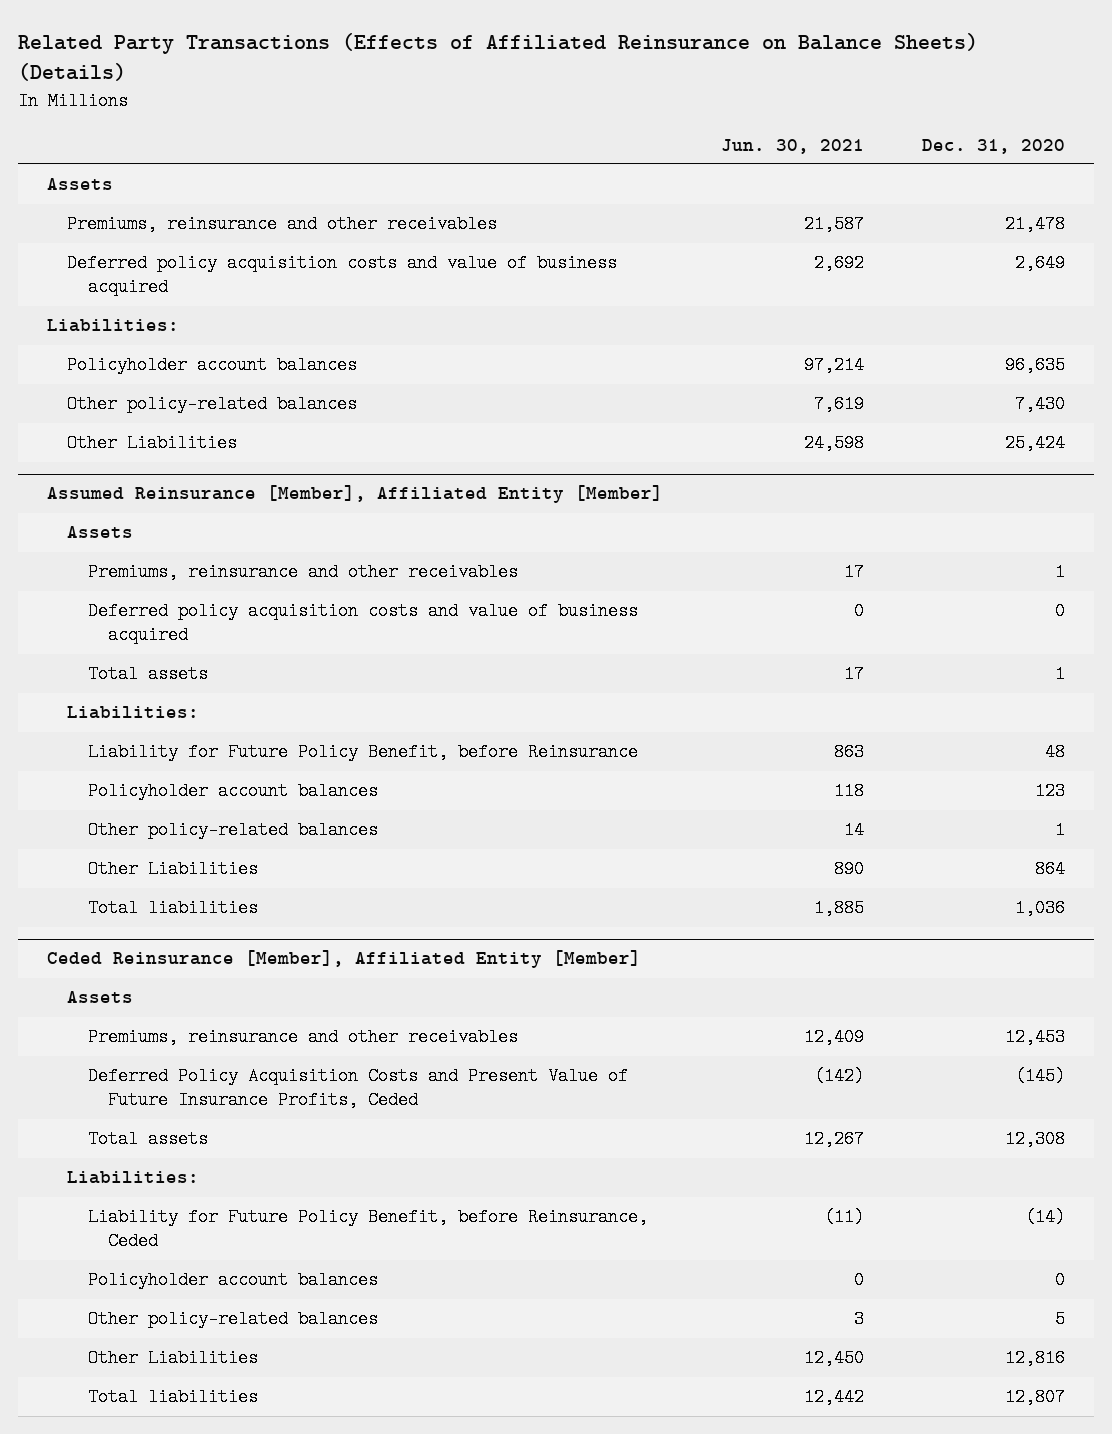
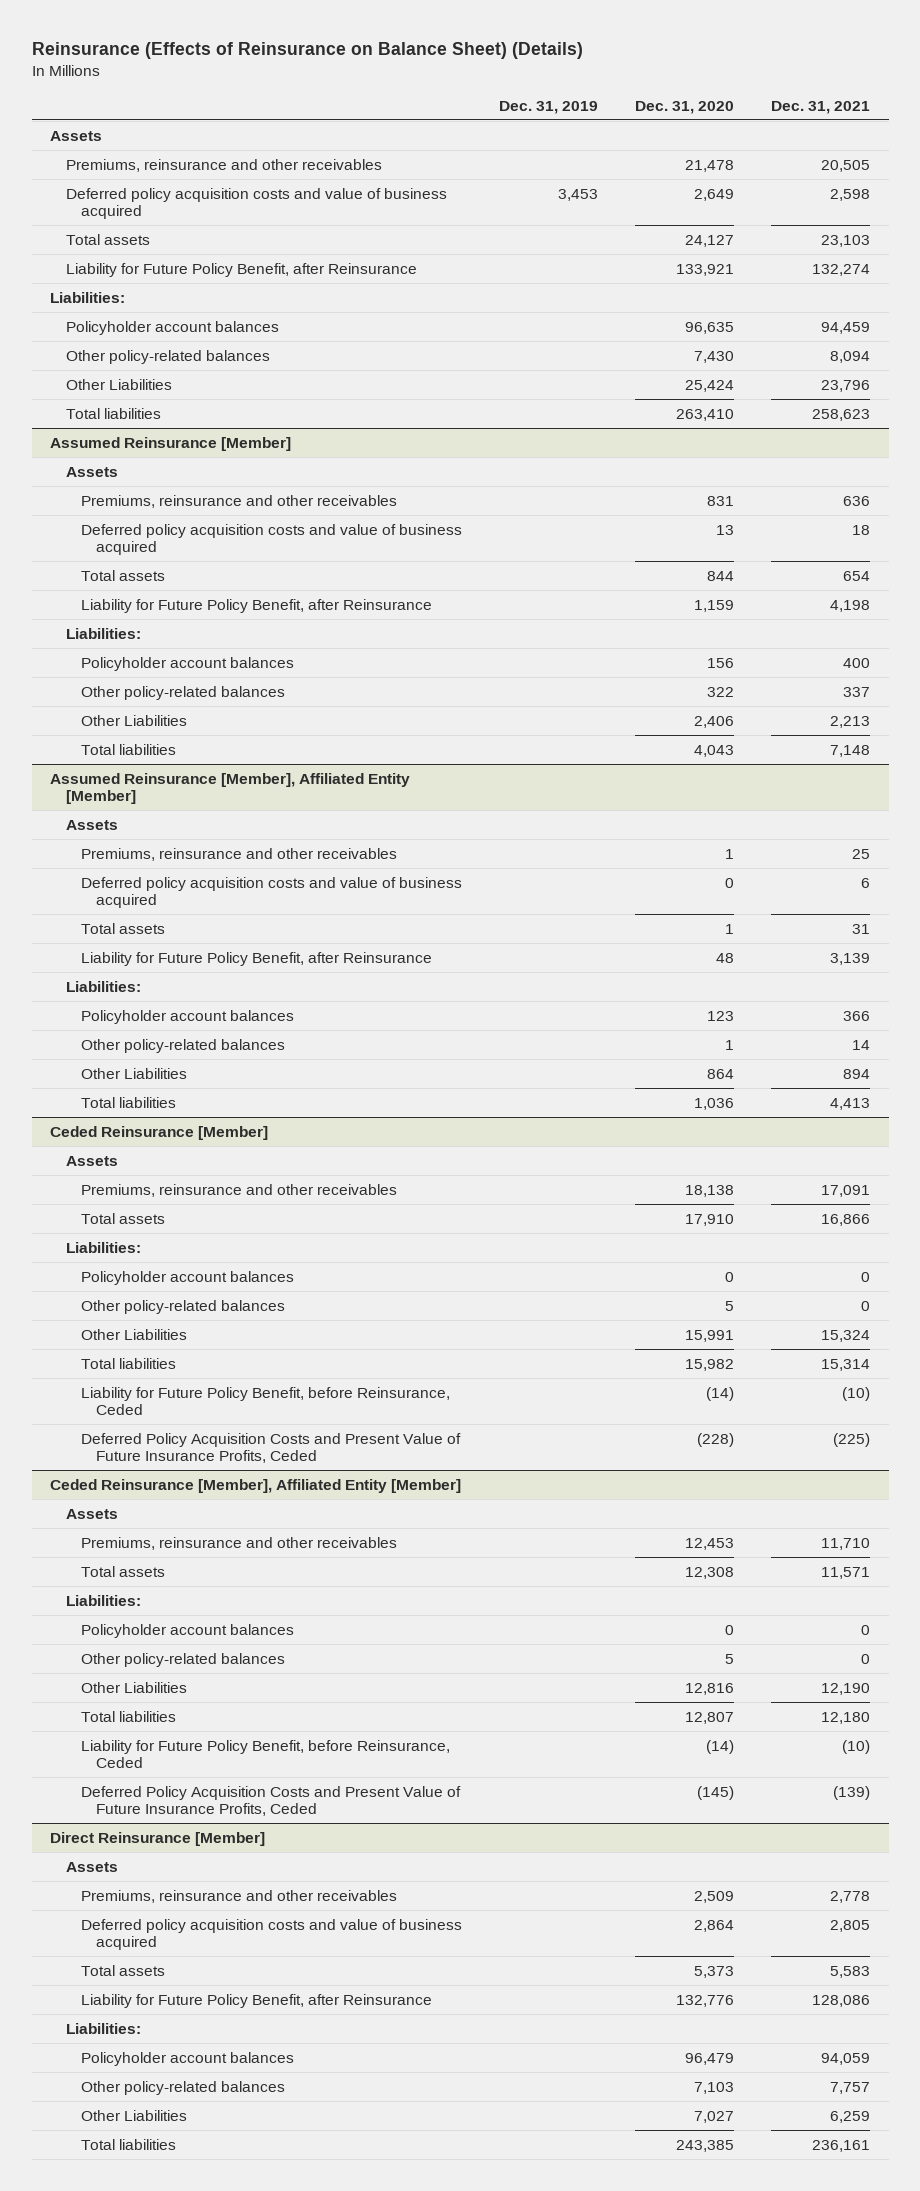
- Related Party Transactions (Effects of Affiliated Reinsurance on Balance Sheets) (Details)
+ Reinsurance (Effects of Reinsurance on Balance Sheet) (Details)
- | Jun. 30, 2021 | Dec. 31, 2020
+ | Dec. 31, 2019 | Dec. 31, 2020 | Dec. 31, 2021
+ Total assets | | 24,127 | 23,103
+ Liability for Future Policy Benefit, after Reinsurance | | 133,921 | 132,274
+ Total liabilities | | 263,410 | 258,623
+ Assumed Reinsurance [Member]
+ Assets
+ Premiums, reinsurance and other receivables | | 831 | 636
+ Deferred policy acquisition costs and value of business acquired | | 13 | 18
+ Total assets | | 844 | 654
+ Liability for Future Policy Benefit, after Reinsurance | | 1,159 | 4,198
+ Liabilities:
+ Policyholder account balances | | 156 | 400
+ Other policy-related balances | | 322 | 337
+ Other Liabilities | | 2,406 | 2,213
+ Total liabilities | | 4,043 | 7,148
@ Assumed Reinsurance [Member], Affiliated Entity [Member]
+ Liability for Future Policy Benefit, after Reinsurance | | 48 | 3,139
- Liability for Future Policy Benefit, before Reinsurance | 863 | 48
+ Ceded Reinsurance [Member]
+ Assets
+ Premiums, reinsurance and other receivables | | 18,138 | 17,091
+ Total assets | | 17,910 | 16,866
+ Liabilities:
+ Policyholder account balances | | 0 | 0
+ Other policy-related balances | | 5 | 0
+ Other Liabilities | | 15,991 | 15,324
+ Total liabilities | | 15,982 | 15,314
+ Liability for Future Policy Benefit, before Reinsurance, Ceded | | (14) | (10)
+ Deferred Policy Acquisition Costs and Present Value of Future Insurance Profits, Ceded | | (228) | (225)
@ Ceded Reinsurance [Member], Affiliated Entity [Member]
moved down: Liability for Future Policy Benefit, before Reinsurance, Ceded | | (14) | (10)
moved down: Deferred Policy Acquisition Costs and Present Value of Future Insurance Profits, Ceded | | (145) | (139)
+ Direct Reinsurance [Member]
+ Assets
+ Premiums, reinsurance and other receivables | | 2,509 | 2,778
+ Deferred policy acquisition costs and value of business acquired | | 2,864 | 2,805
+ Total assets | | 5,373 | 5,583
+ Liability for Future Policy Benefit, after Reinsurance | | 132,776 | 128,086
+ Liabilities:
+ Policyholder account balances | | 96,479 | 94,059
+ Other policy-related balances | | 7,103 | 7,757
+ Other Liabilities | | 7,027 | 6,259
+ Total liabilities | | 243,385 | 236,161

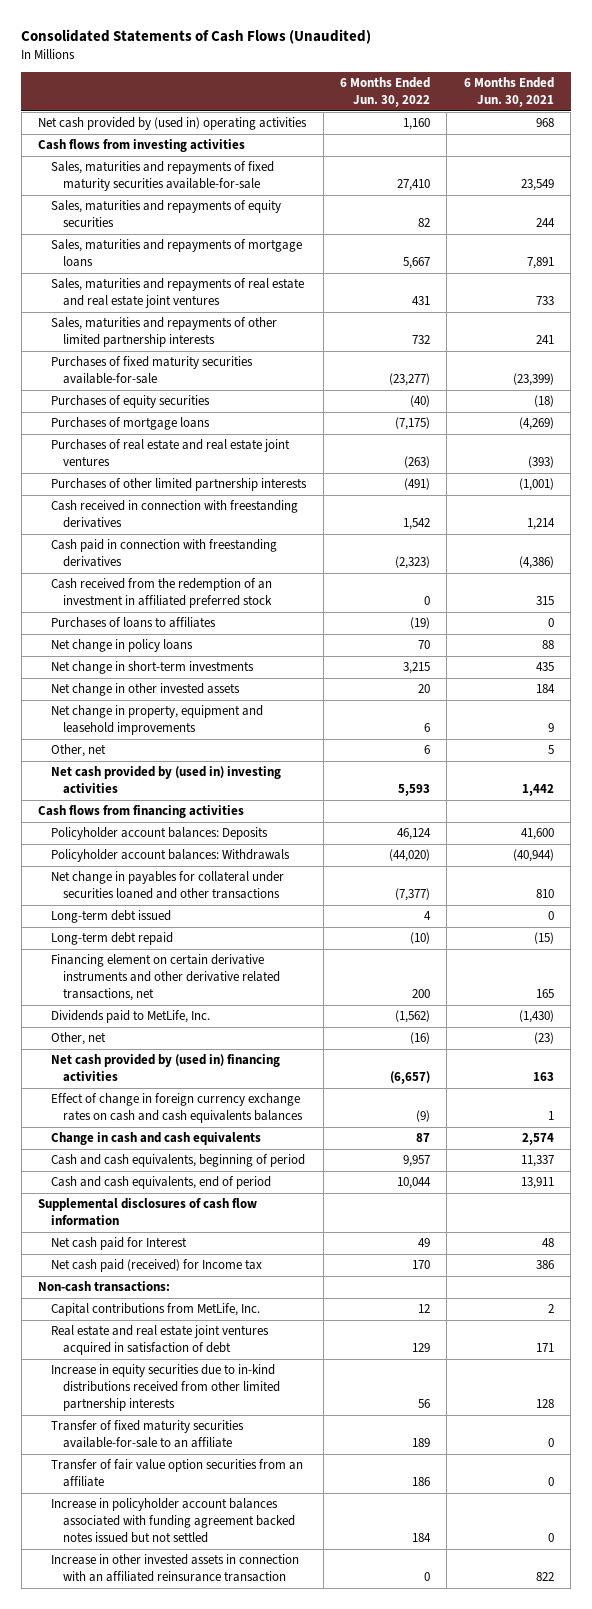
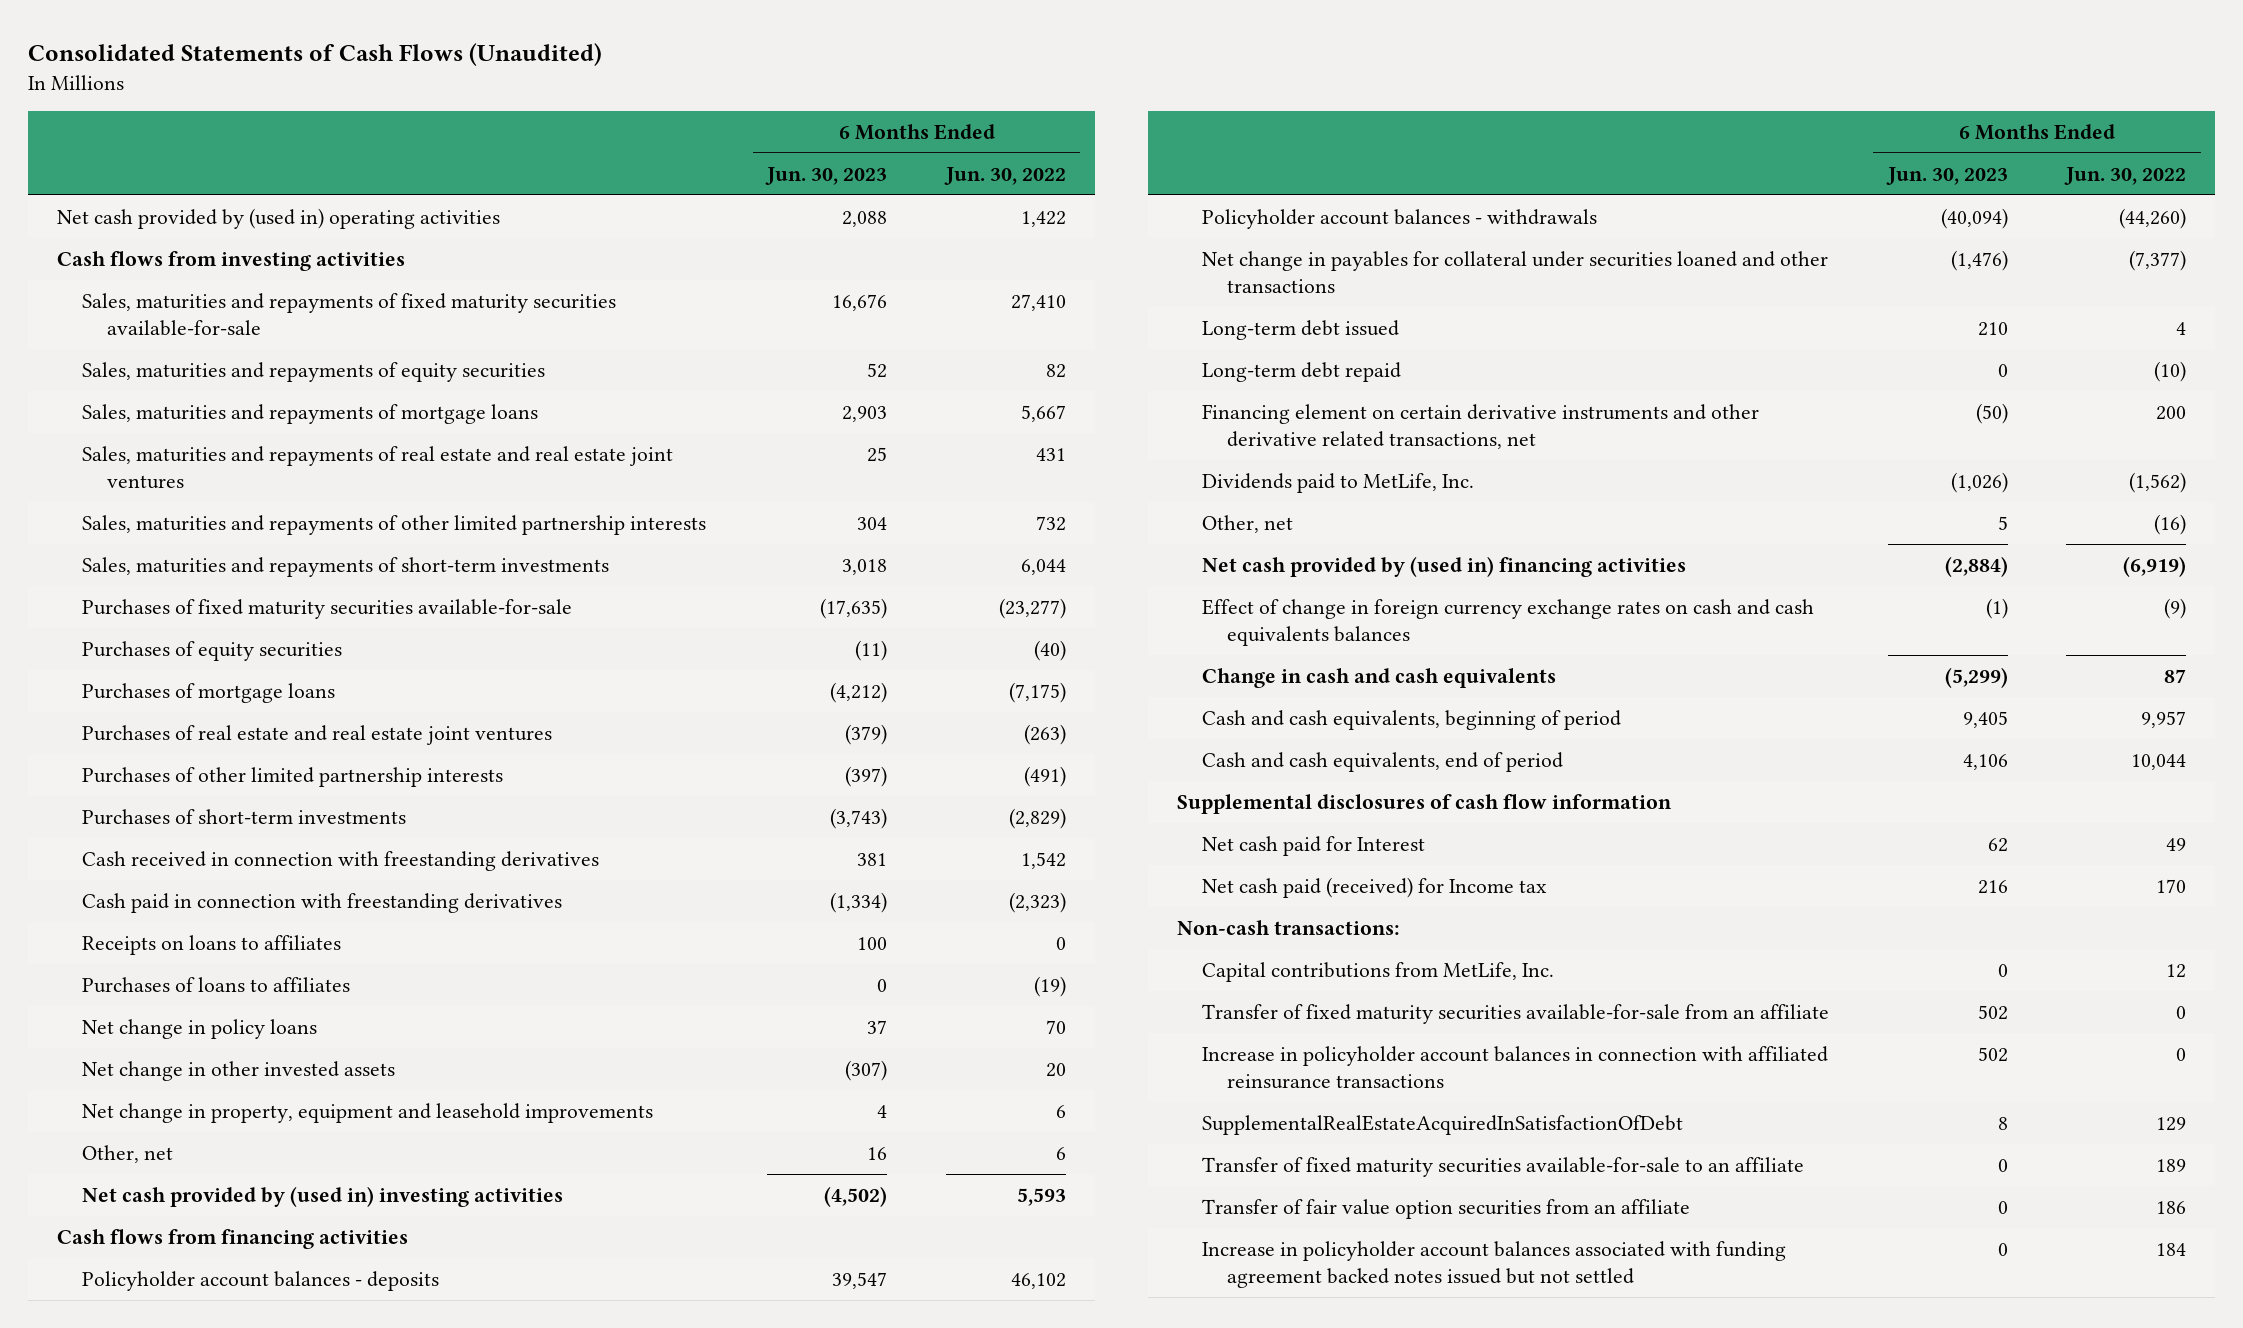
- | 6 Months Ended Jun. 30, 2022 | 6 Months Ended Jun. 30, 2021
+ | 6 Months Ended Jun. 30, 2023 | 6 Months Ended Jun. 30, 2022
- Net cash provided by (used in) operating activities | 1,160 | 968
+ Net cash provided by (used in) operating activities | 2,088 | 1,422
+ Sales, maturities and repayments of short-term investments | 3,018 | 6,044
+ Purchases of short-term investments | (3,743) | (2,829)
- Cash received from the redemption of an investment in affiliated preferred stock | 0 | 315
+ Receipts on loans to affiliates | 100 | 0
- Net change in short-term investments | 3,215 | 435
- Policyholder account balances: Deposits | 46,124 | 41,600
- Policyholder account balances: Withdrawals | (44,020) | (40,944)
+ Policyholder account balances - deposits | 39,547 | 46,102
+ Policyholder account balances - withdrawals | (40,094) | (44,260)
- Net cash provided by (used in) financing activities | (6,657) | 163
+ Net cash provided by (used in) financing activities | (2,884) | (6,919)
- Real estate and real estate joint ventures acquired in satisfaction of debt | 129 | 171
- Increase in equity securities due to in-kind distributions received from other limited partnership interests | 56 | 128
+ Transfer of fixed maturity securities available-for-sale from an affiliate | 502 | 0
+ Increase in policyholder account balances in connection with affiliated reinsurance transactions | 502 | 0
+ SupplementalRealEstateAcquiredInSatisfactionOfDebt | 8 | 129
- Increase in other invested assets in connection with an affiliated reinsurance transaction | 0 | 822

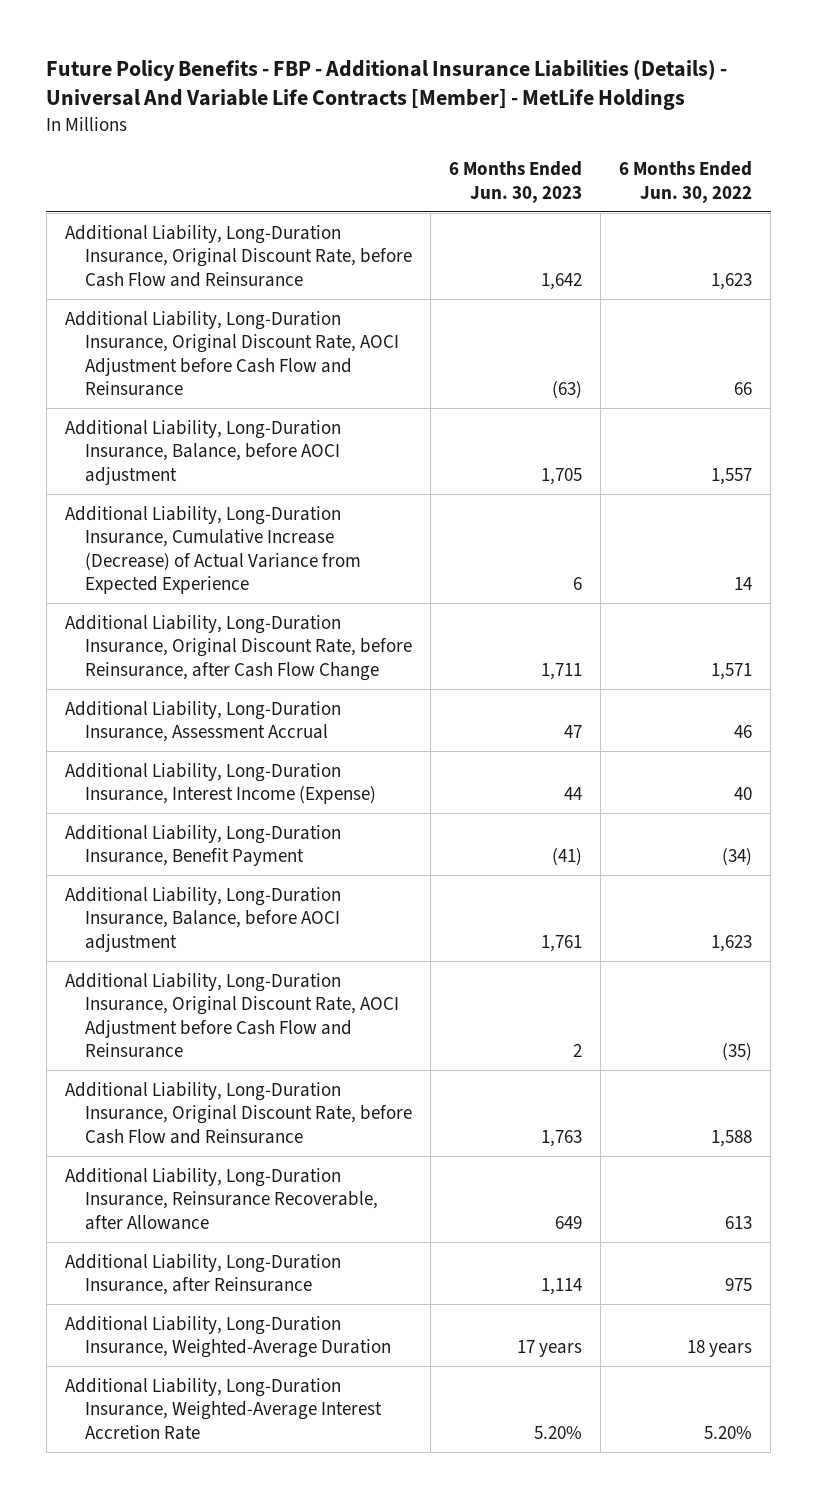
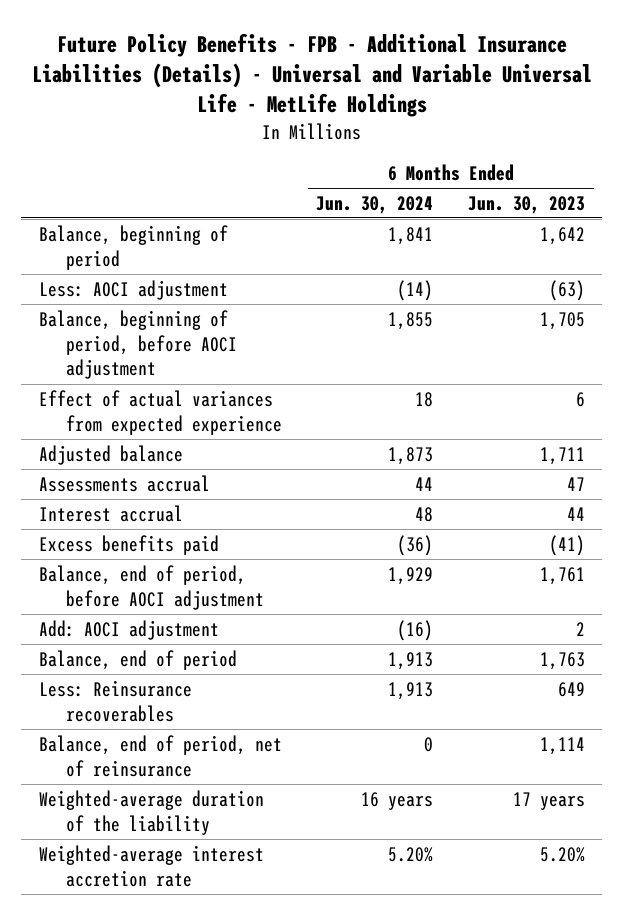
- Future Policy Benefits - FBP - Additional Insurance Liabilities (Details) - Universal And Variable Life Contracts [Member] - MetLife Holdings
+ Future Policy Benefits - FPB - Additional Insurance Liabilities (Details) - Universal and Variable Universal Life - MetLife Holdings
- | 6 Months Ended Jun. 30, 2023 | 6 Months Ended Jun. 30, 2022
+ | 6 Months Ended Jun. 30, 2024 | 6 Months Ended Jun. 30, 2023
- Additional Liability, Long-Duration Insurance, Original Discount Rate, before Cash Flow and Reinsurance | 1,642 | 1,623
- Additional Liability, Long-Duration Insurance, Original Discount Rate, AOCI Adjustment before Cash Flow and Reinsurance | (63) | 66
- Additional Liability, Long-Duration Insurance, Balance, before AOCI adjustment | 1,705 | 1,557
- Additional Liability, Long-Duration Insurance, Cumulative Increase (Decrease) of Actual Variance from Expected Experience | 6 | 14
- Additional Liability, Long-Duration Insurance, Original Discount Rate, before Reinsurance, after Cash Flow Change | 1,711 | 1,571
- Additional Liability, Long-Duration Insurance, Assessment Accrual | 47 | 46
- Additional Liability, Long-Duration Insurance, Interest Income (Expense) | 44 | 40
- Additional Liability, Long-Duration Insurance, Benefit Payment | (41) | (34)
- Additional Liability, Long-Duration Insurance, Balance, before AOCI adjustment | 1,761 | 1,623
- Additional Liability, Long-Duration Insurance, Original Discount Rate, AOCI Adjustment before Cash Flow and Reinsurance | 2 | (35)
- Additional Liability, Long-Duration Insurance, Original Discount Rate, before Cash Flow and Reinsurance | 1,763 | 1,588
- Additional Liability, Long-Duration Insurance, Reinsurance Recoverable, after Allowance | 649 | 613
- Additional Liability, Long-Duration Insurance, after Reinsurance | 1,114 | 975
- Additional Liability, Long-Duration Insurance, Weighted-Average Duration | 17 years | 18 years
- Additional Liability, Long-Duration Insurance, Weighted-Average Interest Accretion Rate | 5.20% | 5.20%
+ Balance, beginning of period | 1,841 | 1,642
+ Less: AOCI adjustment | (14) | (63)
+ Balance, beginning of period, before AOCI adjustment | 1,855 | 1,705
+ Effect of actual variances from expected experience | 18 | 6
+ Adjusted balance | 1,873 | 1,711
+ Assessments accrual | 44 | 47
+ Interest accrual | 48 | 44
+ Excess benefits paid | (36) | (41)
+ Balance, end of period, before AOCI adjustment | 1,929 | 1,761
+ Add: AOCI adjustment | (16) | 2
+ Balance, end of period | 1,913 | 1,763
+ Less: Reinsurance recoverables | 1,913 | 649
+ Balance, end of period, net of reinsurance | 0 | 1,114
+ Weighted-average duration of the liability | 16 years | 17 years
+ Weighted-average interest accretion rate | 5.20% | 5.20%

